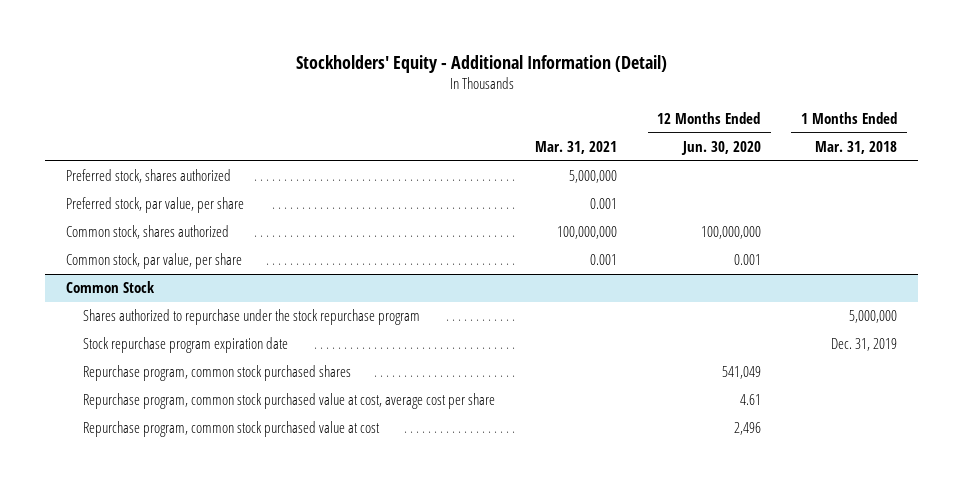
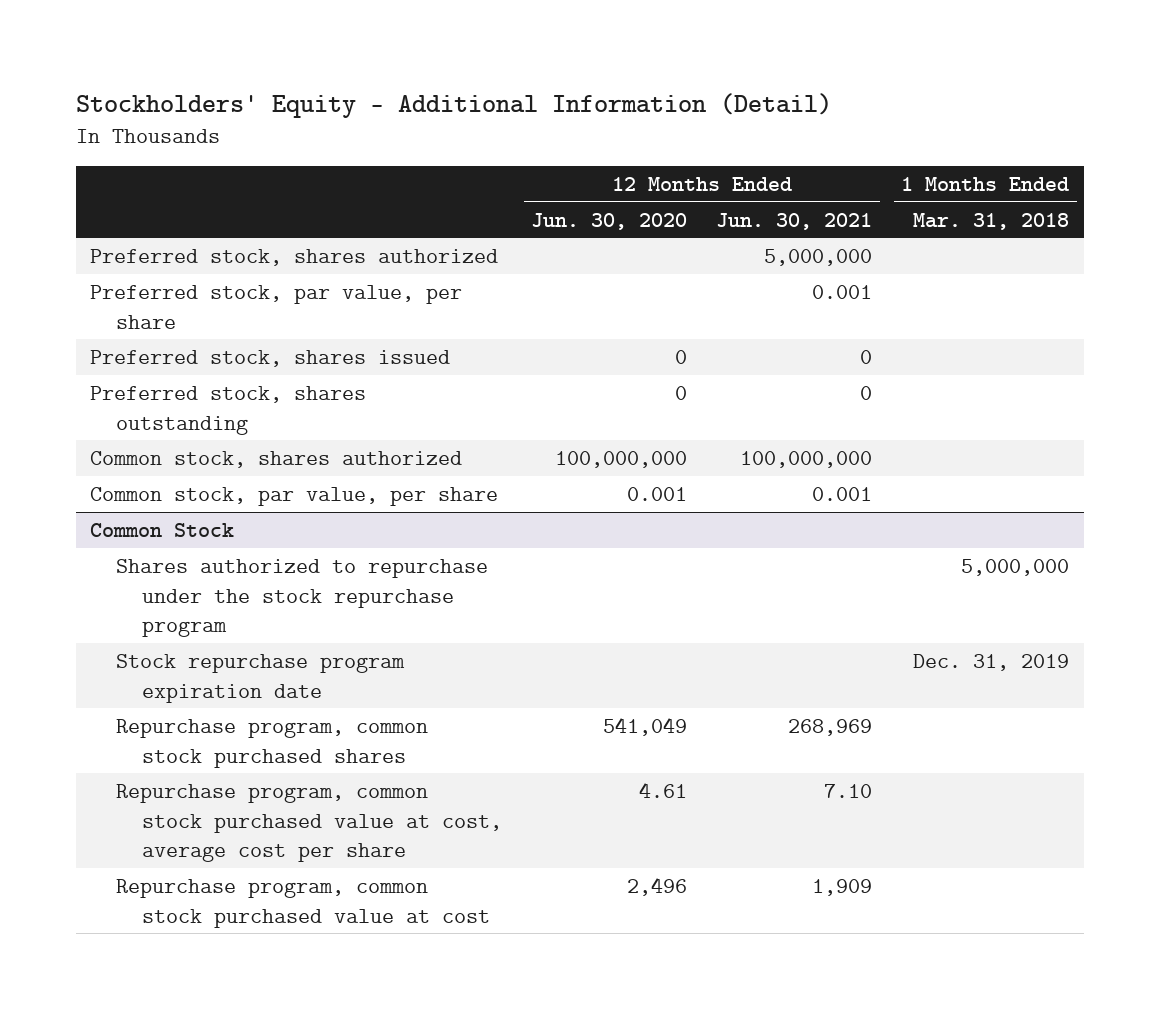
- | Mar. 31, 2021 | 12 Months Ended Jun. 30, 2020 | 1 Months Ended Mar. 31, 2018
+ | 12 Months Ended Jun. 30, 2020 | 12 Months Ended Jun. 30, 2021 | 1 Months Ended Mar. 31, 2018
+ Preferred stock, shares issued | 0 | 0 |
+ Preferred stock, shares outstanding | 0 | 0 |

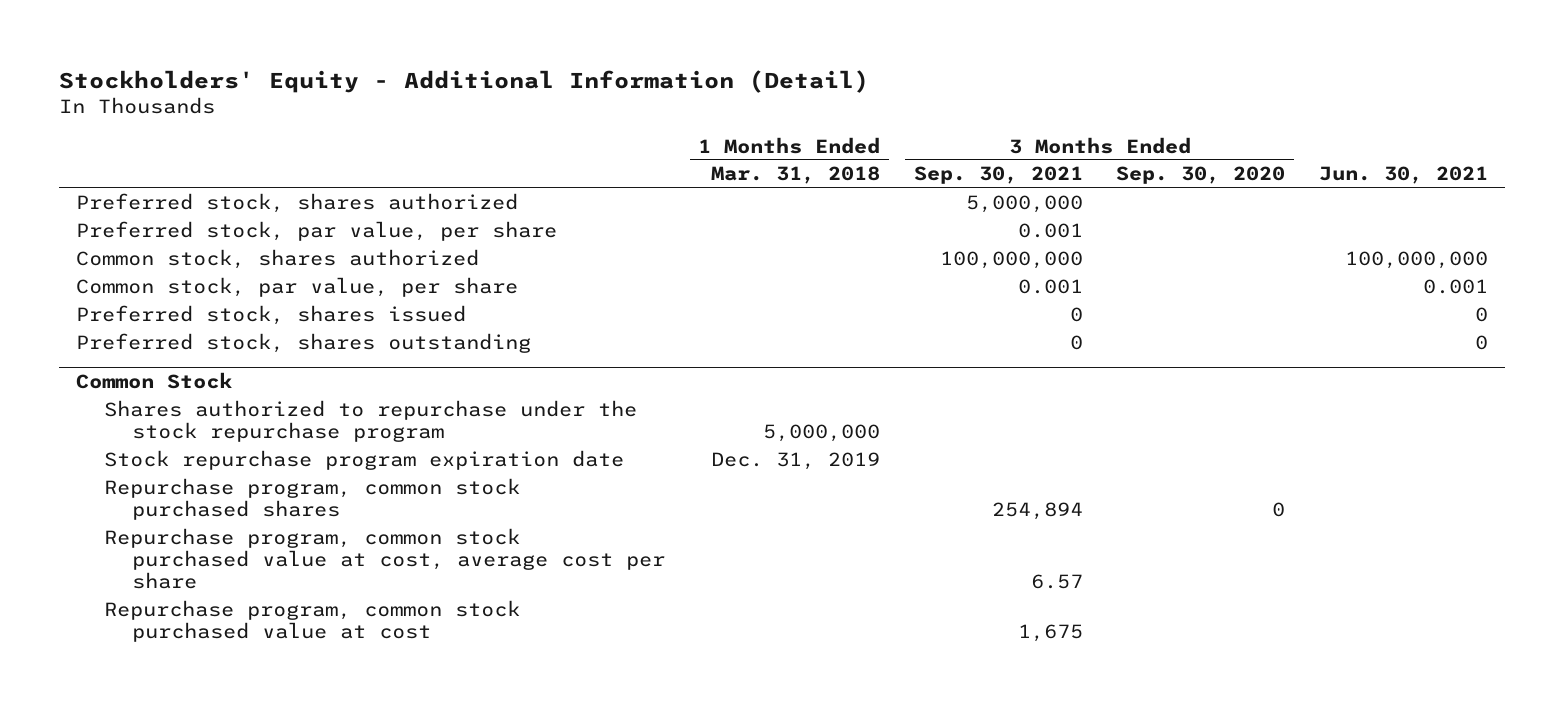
- | 12 Months Ended Jun. 30, 2020 | 12 Months Ended Jun. 30, 2021 | 1 Months Ended Mar. 31, 2018
+ | 1 Months Ended Mar. 31, 2018 | 3 Months Ended Sep. 30, 2021 | 3 Months Ended Sep. 30, 2020 | Jun. 30, 2021
moved down: Preferred stock, shares issued | | 0 | | 0
moved down: Preferred stock, shares outstanding | | 0 | | 0

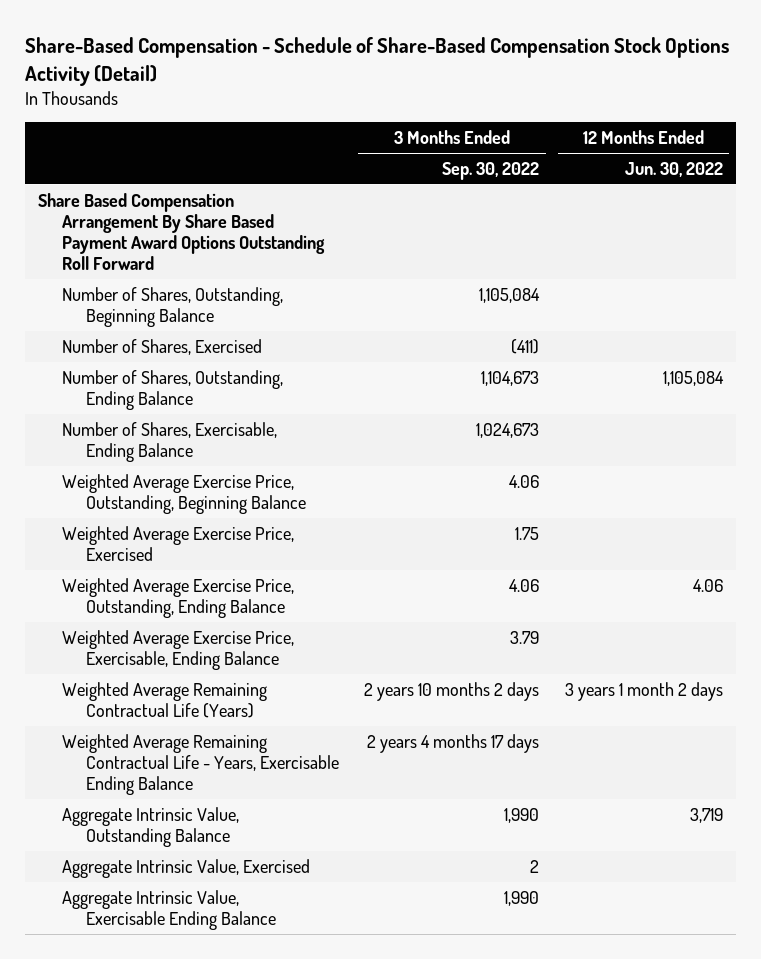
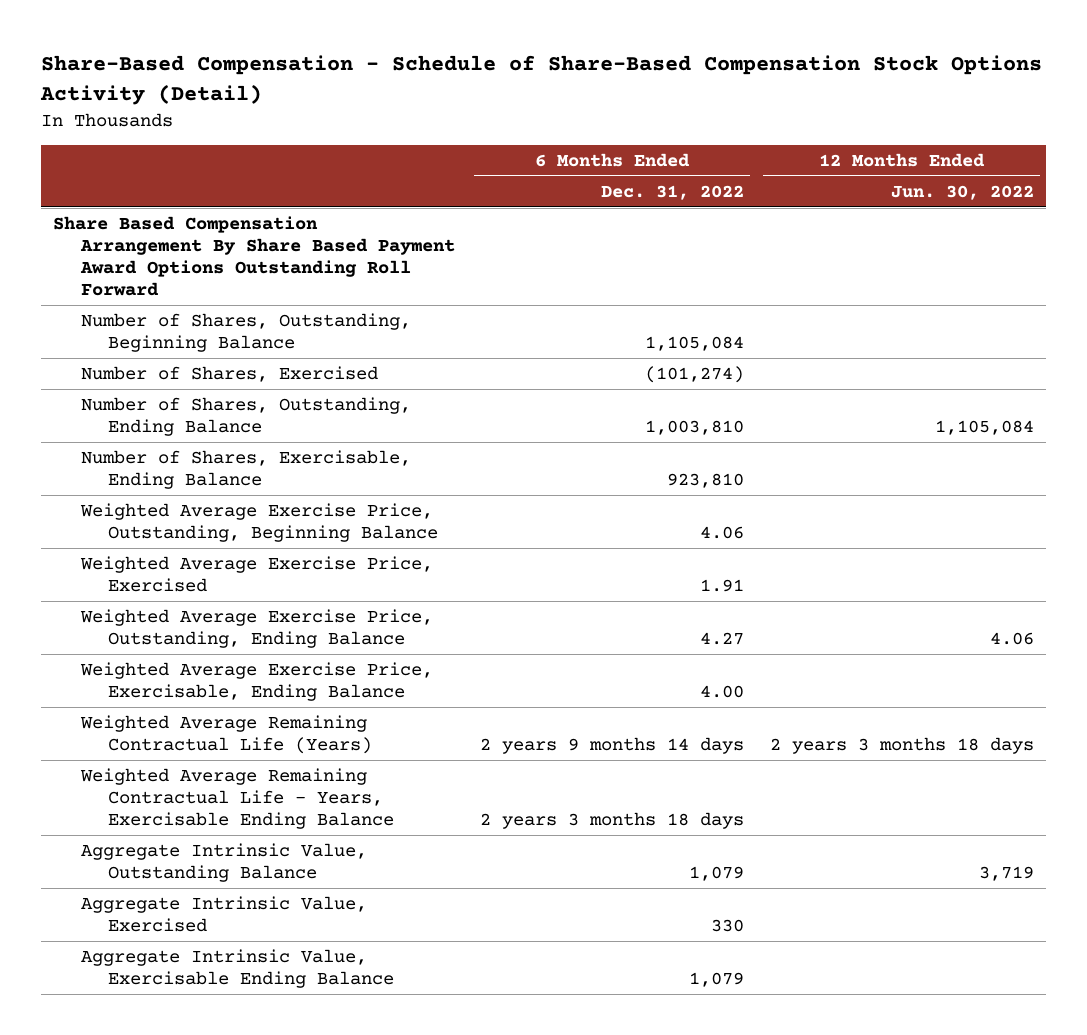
- | 3 Months Ended Sep. 30, 2022 | 12 Months Ended Jun. 30, 2022
+ | 6 Months Ended Dec. 31, 2022 | 12 Months Ended Jun. 30, 2022
- Weighted Average Remaining Contractual Life (Years) | 2 years 10 months 2 days | 3 years 1 month 2 days
+ Weighted Average Remaining Contractual Life (Years) | 2 years 9 months 14 days | 2 years 3 months 18 days

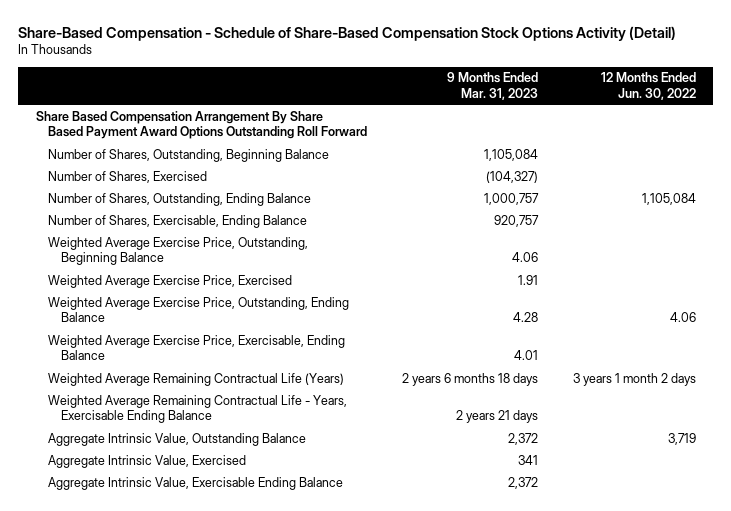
- | 6 Months Ended Dec. 31, 2022 | 12 Months Ended Jun. 30, 2022
+ | 9 Months Ended Mar. 31, 2023 | 12 Months Ended Jun. 30, 2022
- Weighted Average Remaining Contractual Life (Years) | 2 years 9 months 14 days | 2 years 3 months 18 days
+ Weighted Average Remaining Contractual Life (Years) | 2 years 6 months 18 days | 3 years 1 month 2 days

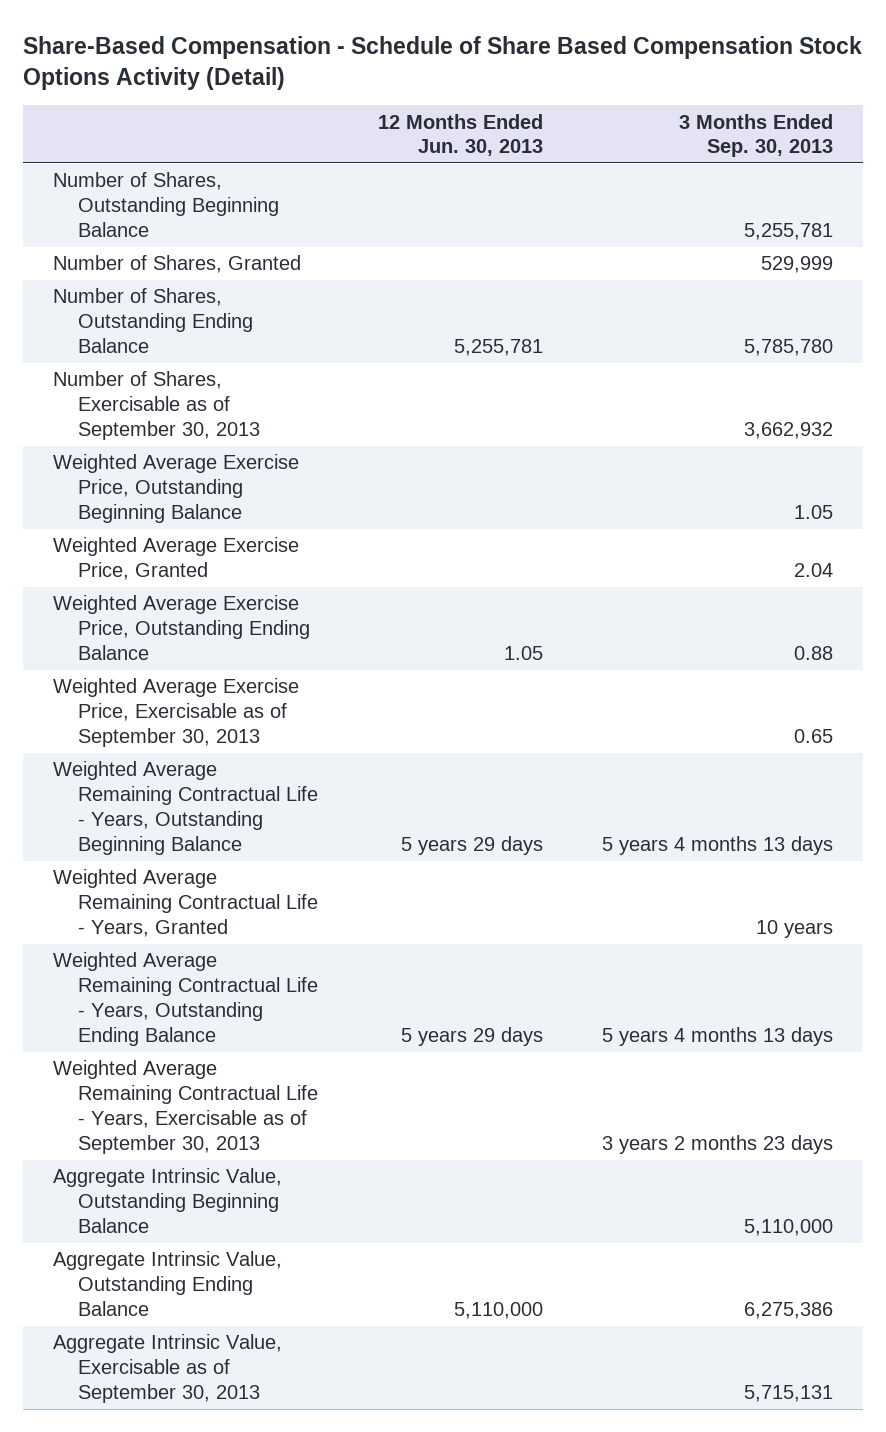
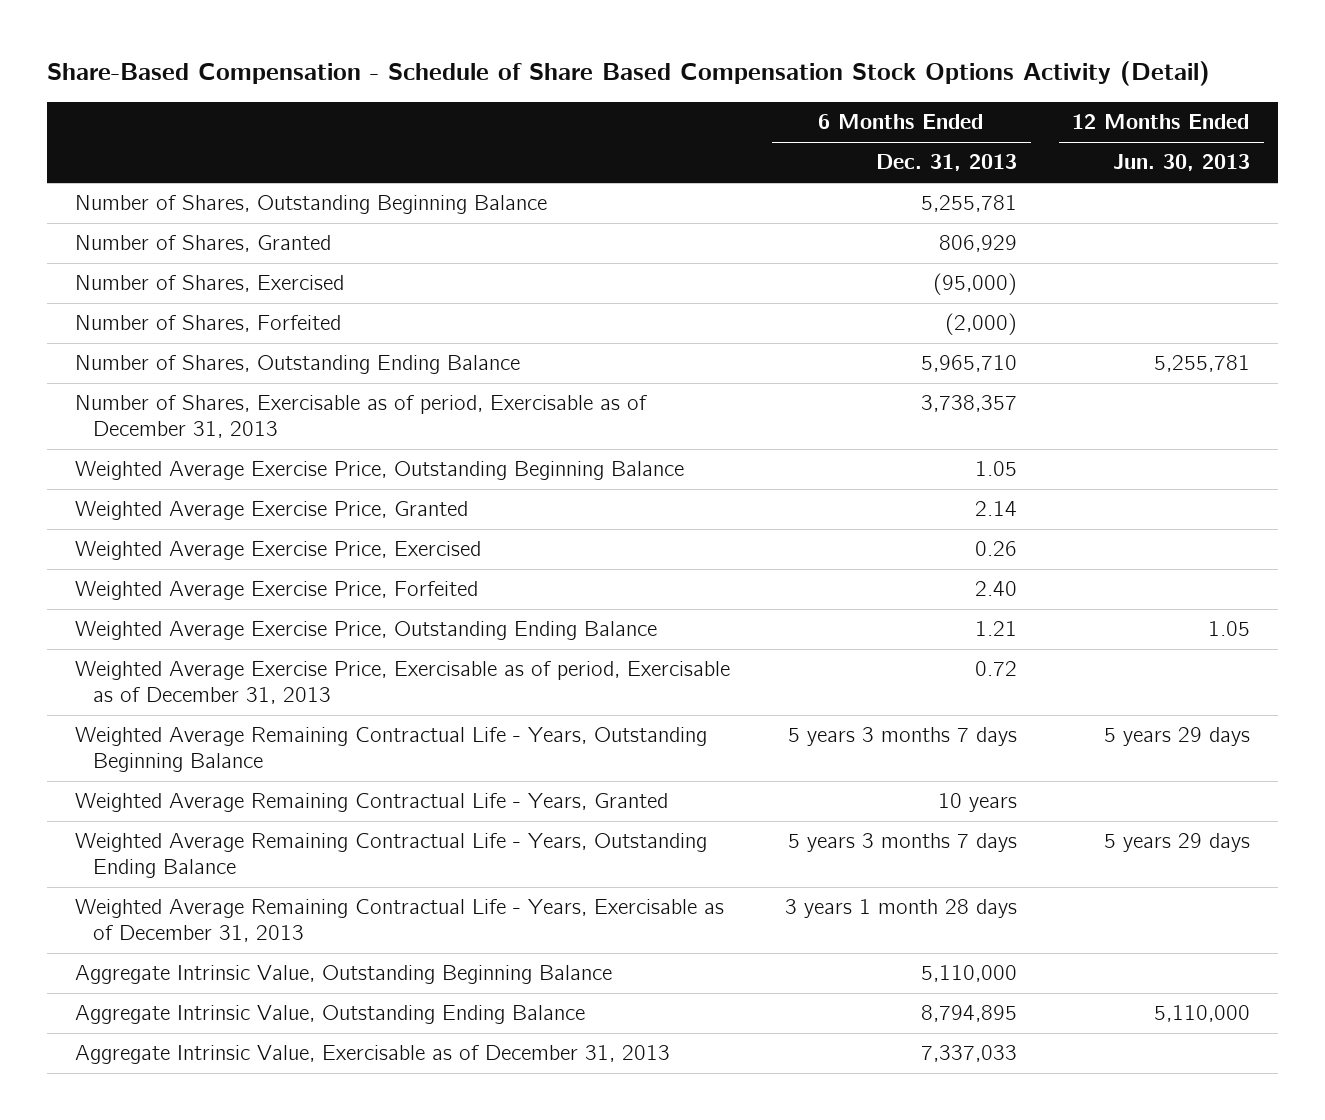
- | 12 Months Ended Jun. 30, 2013 | 3 Months Ended Sep. 30, 2013
+ | 6 Months Ended Dec. 31, 2013 | 12 Months Ended Jun. 30, 2013
+ Number of Shares, Exercised | (95,000) |
+ Number of Shares, Forfeited | (2,000) |
- Number of Shares, Exercisable as of September 30, 2013 | | 3,662,932
+ Number of Shares, Exercisable as of period, Exercisable as of December 31, 2013 | 3,738,357 |
+ Weighted Average Exercise Price, Exercised | 0.26 |
+ Weighted Average Exercise Price, Forfeited | 2.40 |
- Weighted Average Exercise Price, Exercisable as of September 30, 2013 | | 0.65
+ Weighted Average Exercise Price, Exercisable as of period, Exercisable as of December 31, 2013 | 0.72 |
- Weighted Average Remaining Contractual Life - Years, Exercisable as of September 30, 2013 | | 3 years 2 months 23 days
+ Weighted Average Remaining Contractual Life - Years, Exercisable as of December 31, 2013 | 3 years 1 month 28 days |
- Aggregate Intrinsic Value, Exercisable as of September 30, 2013 | | 5,715,131
+ Aggregate Intrinsic Value, Exercisable as of December 31, 2013 | 7,337,033 |

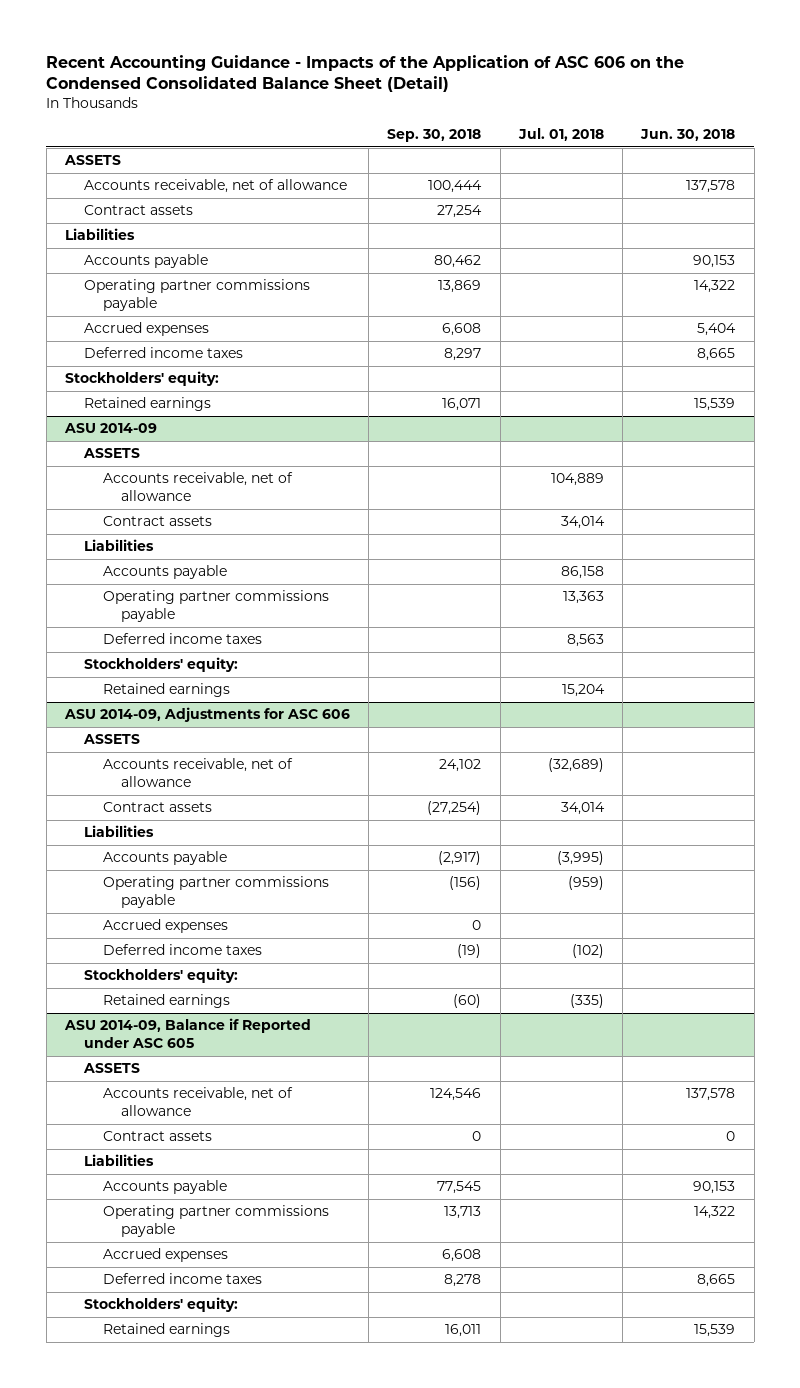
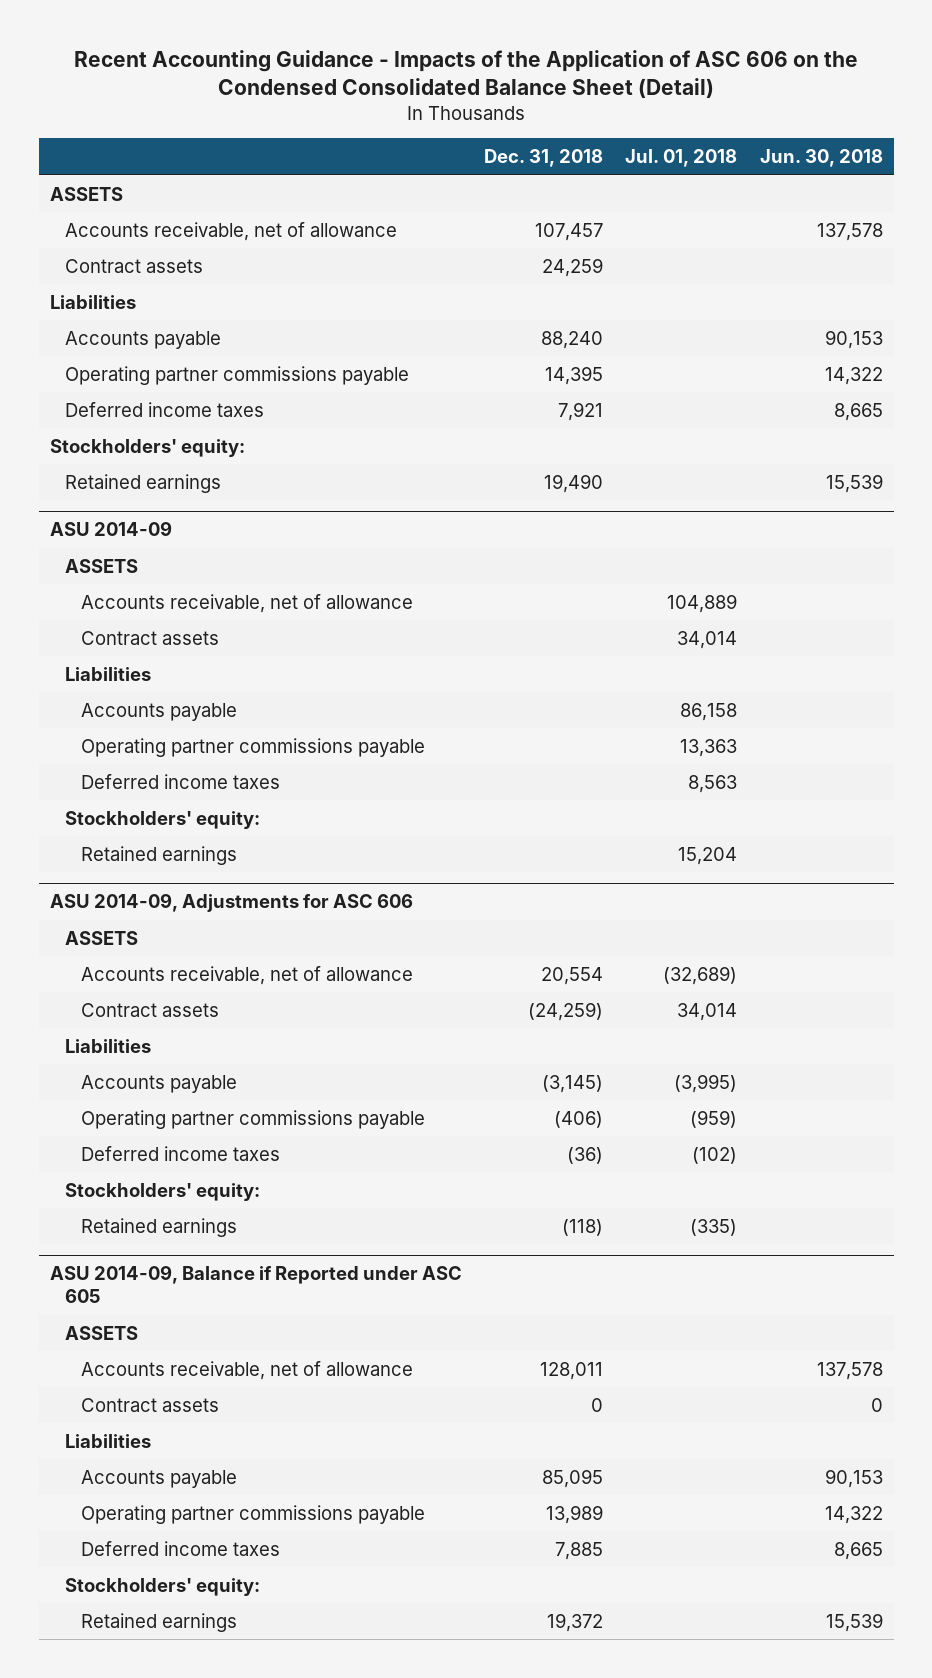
- | Sep. 30, 2018 | Jul. 01, 2018 | Jun. 30, 2018
+ | Dec. 31, 2018 | Jul. 01, 2018 | Jun. 30, 2018
- Accrued expenses | 6,608 | | 5,404
@ ASU 2014-09, Adjustments for ASC 606
- Accrued expenses | 0 | |
@ ASU 2014-09, Balance if Reported under ASC 605
- Accrued expenses | 6,608 | |

